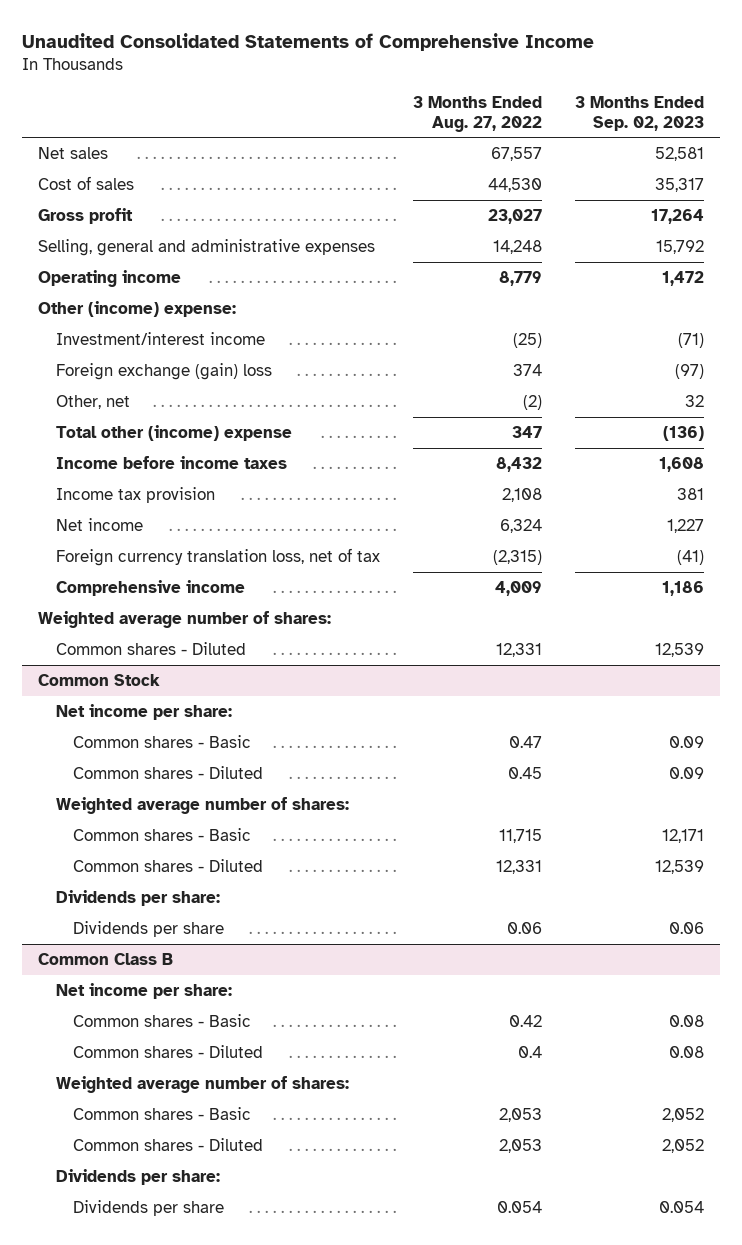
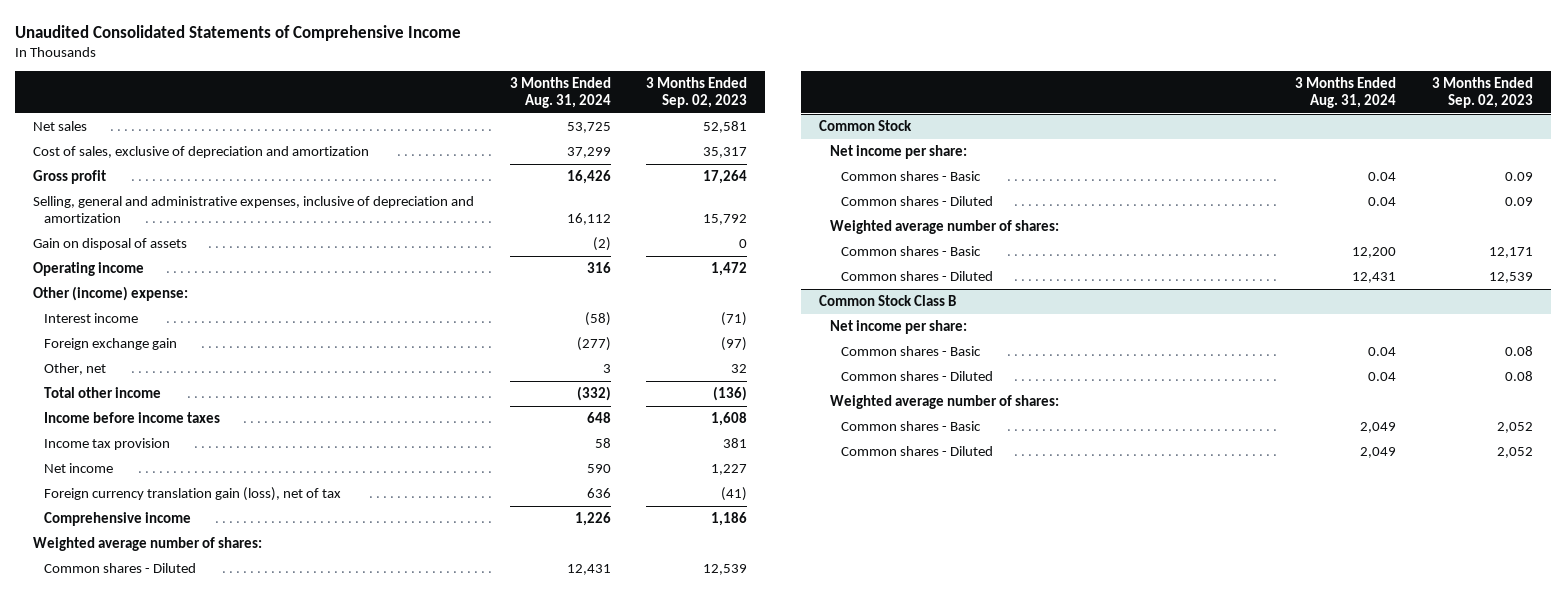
- | 3 Months Ended Aug. 27, 2022 | 3 Months Ended Sep. 02, 2023
+ | 3 Months Ended Aug. 31, 2024 | 3 Months Ended Sep. 02, 2023
- Cost of sales | 44,530 | 35,317
+ Cost of sales, exclusive of depreciation and amortization | 37,299 | 35,317
- Selling, general and administrative expenses | 14,248 | 15,792
+ Selling, general and administrative expenses, inclusive of depreciation and amortization | 16,112 | 15,792
+ Gain on disposal of assets | (2) | 0
- Investment/interest income | (25) | (71)
- Foreign exchange (gain) loss | 374 | (97)
+ Interest income | (58) | (71)
+ Foreign exchange gain | (277) | (97)
- Total other (income) expense | 347 | (136)
+ Total other income | (332) | (136)
- Foreign currency translation loss, net of tax | (2,315) | (41)
+ Foreign currency translation gain (loss), net of tax | 636 | (41)
@ Common Stock
- Dividends per share:
- Dividends per share | 0.06 | 0.06
- Common Class B
+ Common Stock Class B
- Dividends per share:
- Dividends per share | 0.054 | 0.054

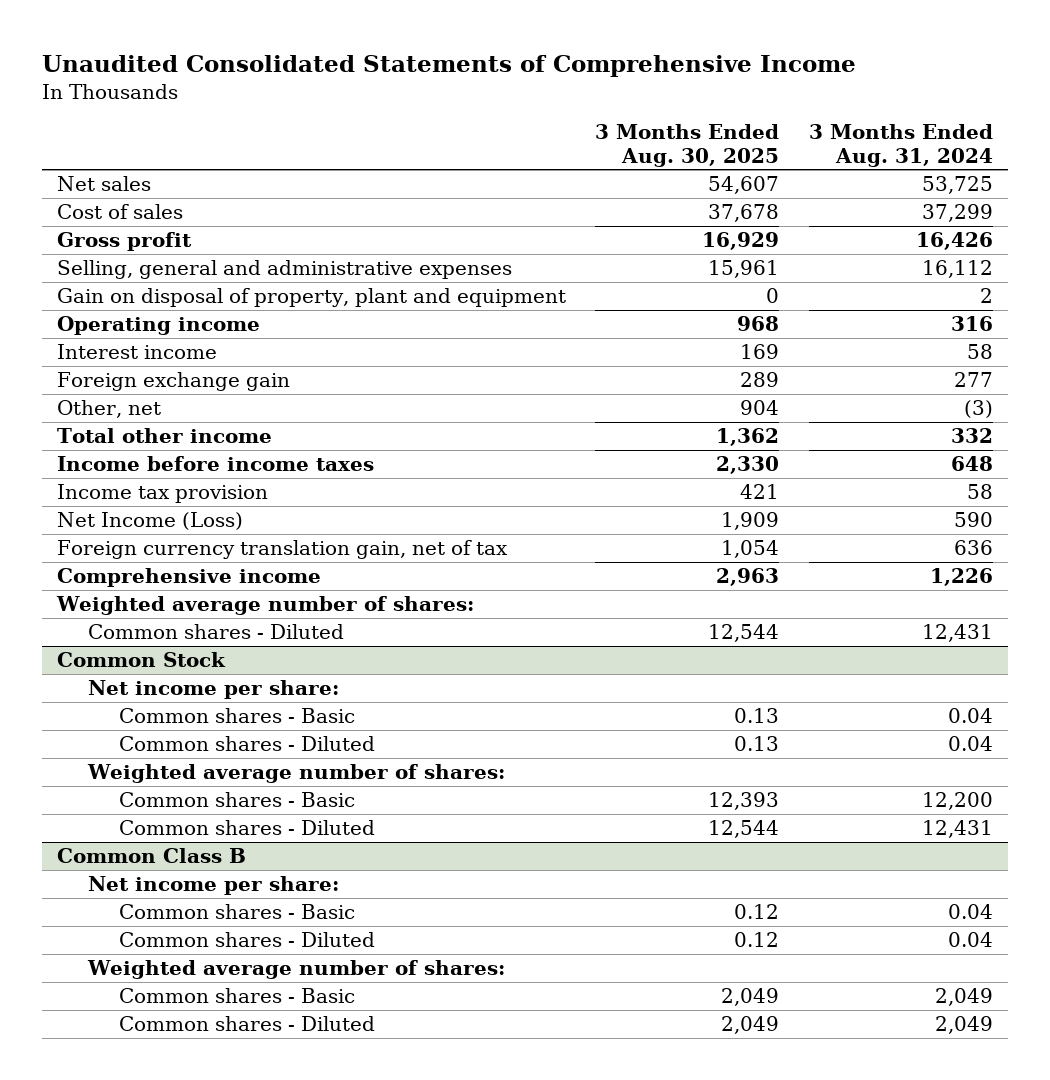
- | 3 Months Ended Aug. 31, 2024 | 3 Months Ended Sep. 02, 2023
+ | 3 Months Ended Aug. 30, 2025 | 3 Months Ended Aug. 31, 2024
- Cost of sales, exclusive of depreciation and amortization | 37,299 | 35,317
+ Cost of sales | 37,678 | 37,299
- Selling, general and administrative expenses, inclusive of depreciation and amortization | 16,112 | 15,792
- Gain on disposal of assets | (2) | 0
+ Selling, general and administrative expenses | 15,961 | 16,112
+ Gain on disposal of property, plant and equipment | 0 | 2
- Other (income) expense:
- Interest income | (58) | (71)
- Foreign exchange gain | (277) | (97)
- Other, net | 3 | 32
- Total other income | (332) | (136)
+ Interest income | 169 | 58
+ Foreign exchange gain | 289 | 277
+ Other, net | 904 | (3)
+ Total other income | 1,362 | 332
- Net income | 590 | 1,227
- Foreign currency translation gain (loss), net of tax | 636 | (41)
+ Net Income (Loss) | 1,909 | 590
+ Foreign currency translation gain, net of tax | 1,054 | 636
- Common Stock Class B
+ Common Class B

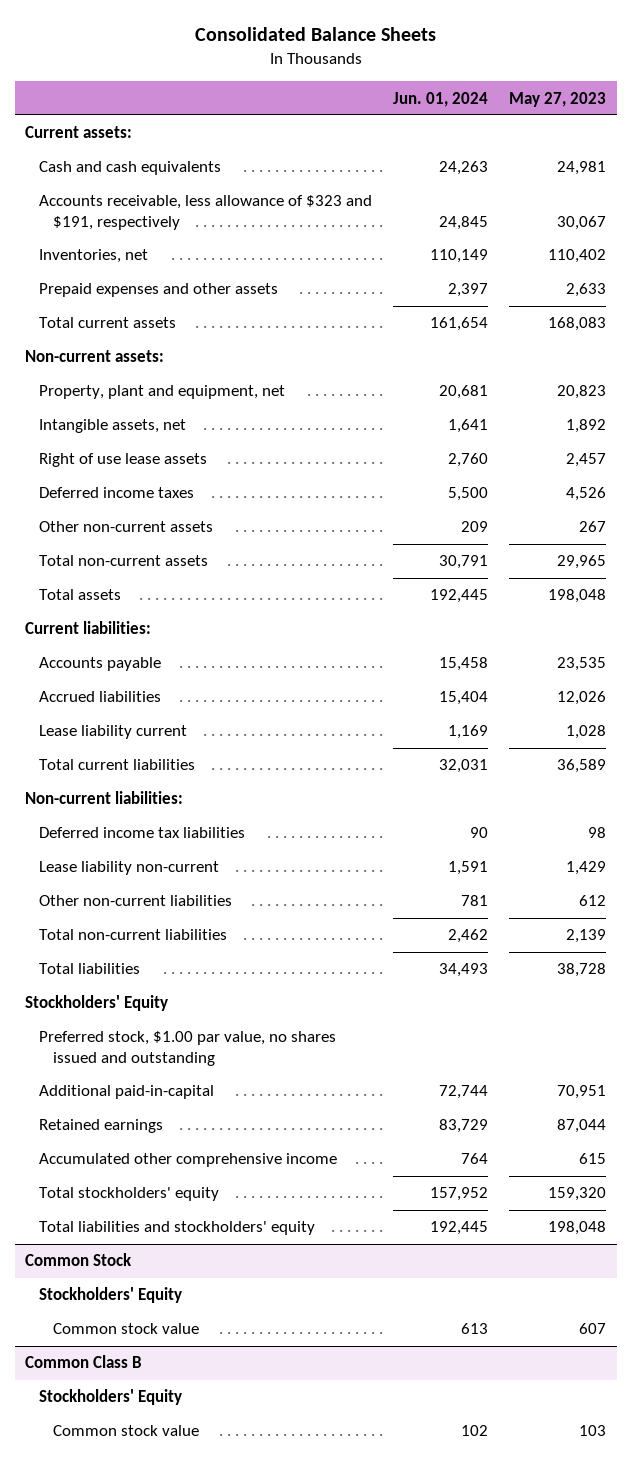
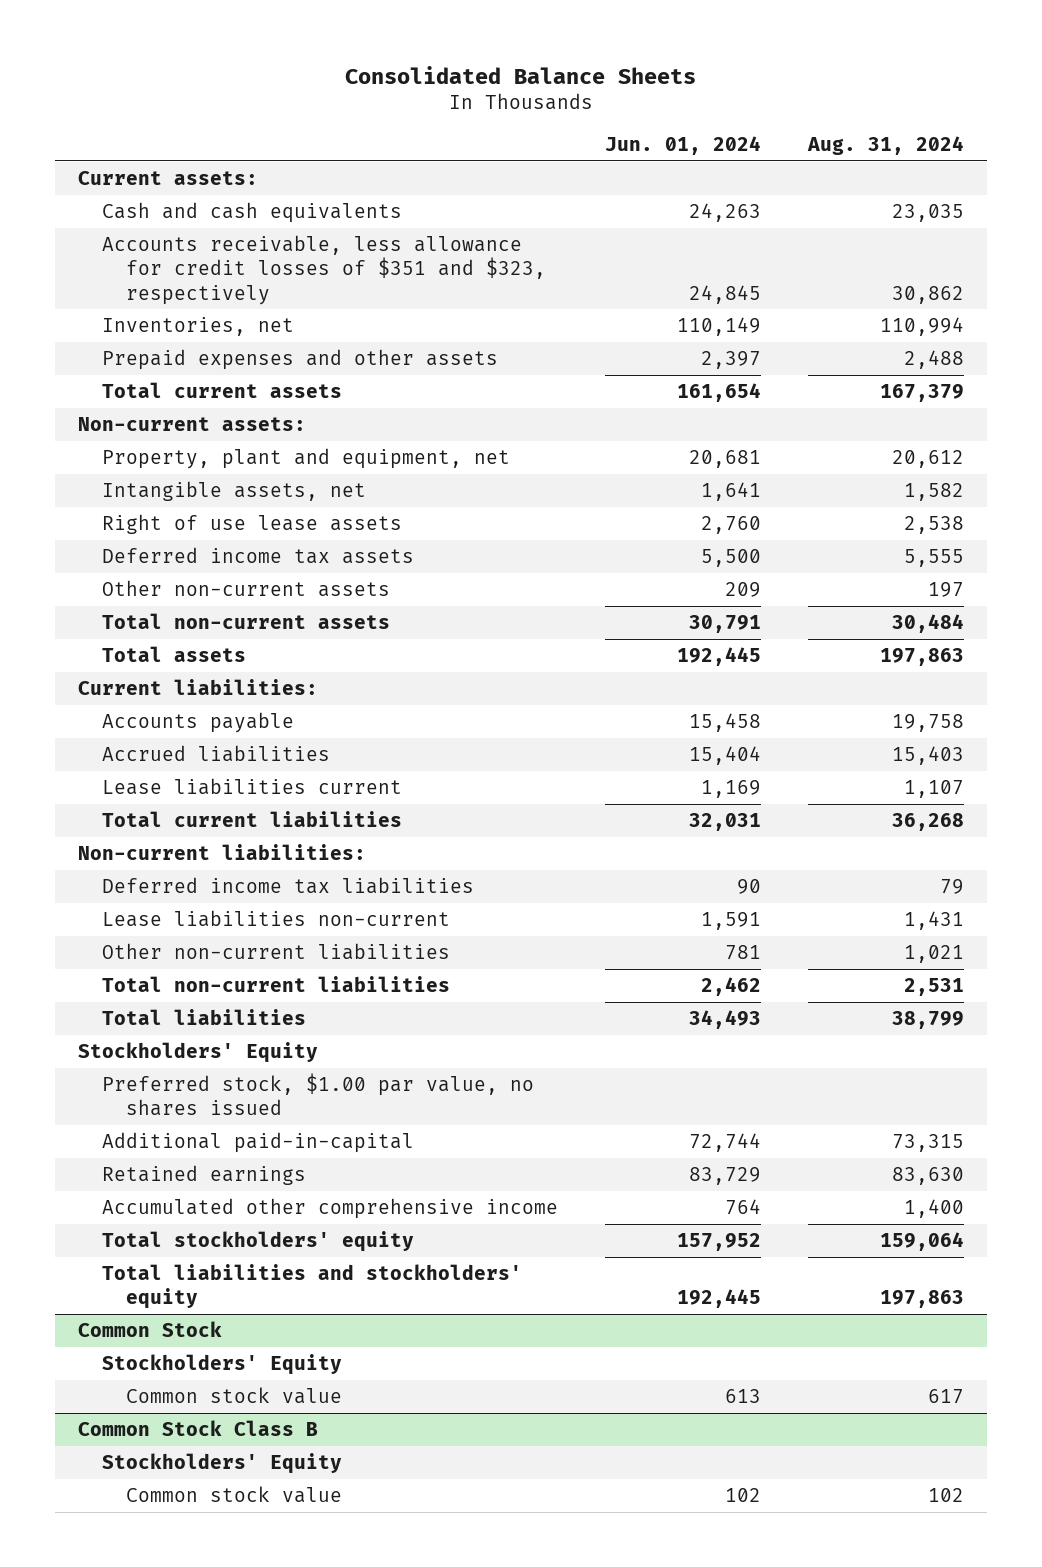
- | Jun. 01, 2024 | May 27, 2023
+ | Jun. 01, 2024 | Aug. 31, 2024
- Accounts receivable, less allowance of $323 and $191, respectively | 24,845 | 30,067
+ Accounts receivable, less allowance for credit losses of $351 and $323, respectively | 24,845 | 30,862
- Deferred income taxes | 5,500 | 4,526
+ Deferred income tax assets | 5,500 | 5,555
- Lease liability current | 1,169 | 1,028
+ Lease liabilities current | 1,169 | 1,107
- Lease liability non-current | 1,591 | 1,429
+ Lease liabilities non-current | 1,591 | 1,431
- Preferred stock, $1.00 par value, no shares issued and outstanding
+ Preferred stock, $1.00 par value, no shares issued
- Common Class B
+ Common Stock Class B

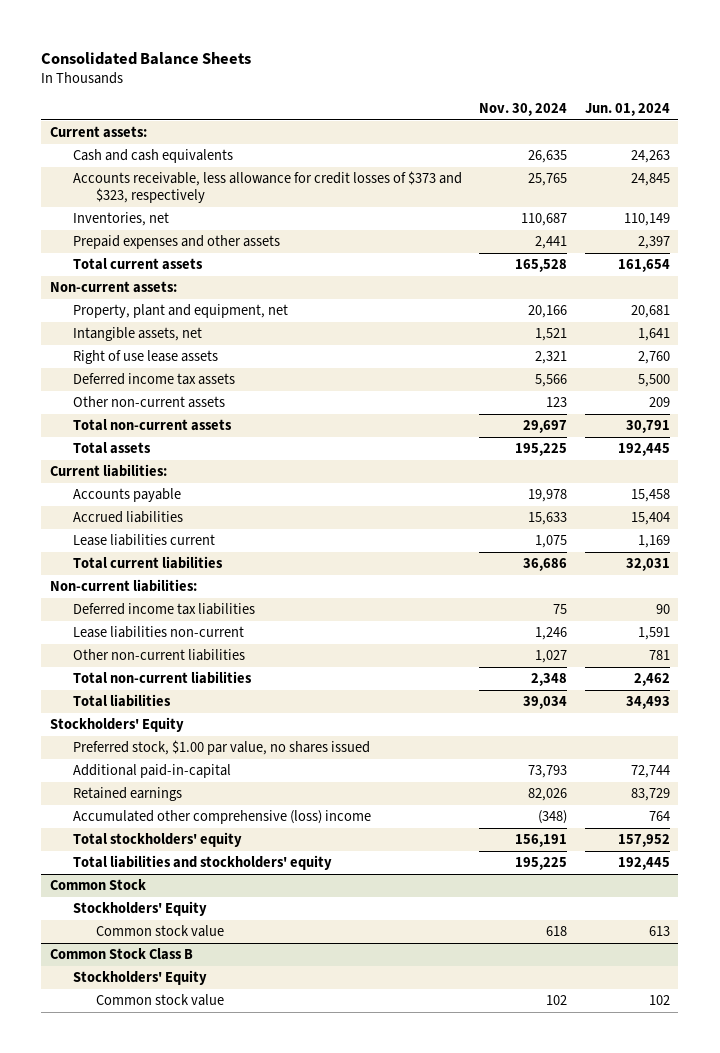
- | Jun. 01, 2024 | Aug. 31, 2024
+ | Nov. 30, 2024 | Jun. 01, 2024
- Accounts receivable, less allowance for credit losses of $351 and $323, respectively | 24,845 | 30,862
+ Accounts receivable, less allowance for credit losses of $373 and $323, respectively | 25,765 | 24,845
- Accumulated other comprehensive income | 764 | 1,400
+ Accumulated other comprehensive (loss) income | (348) | 764

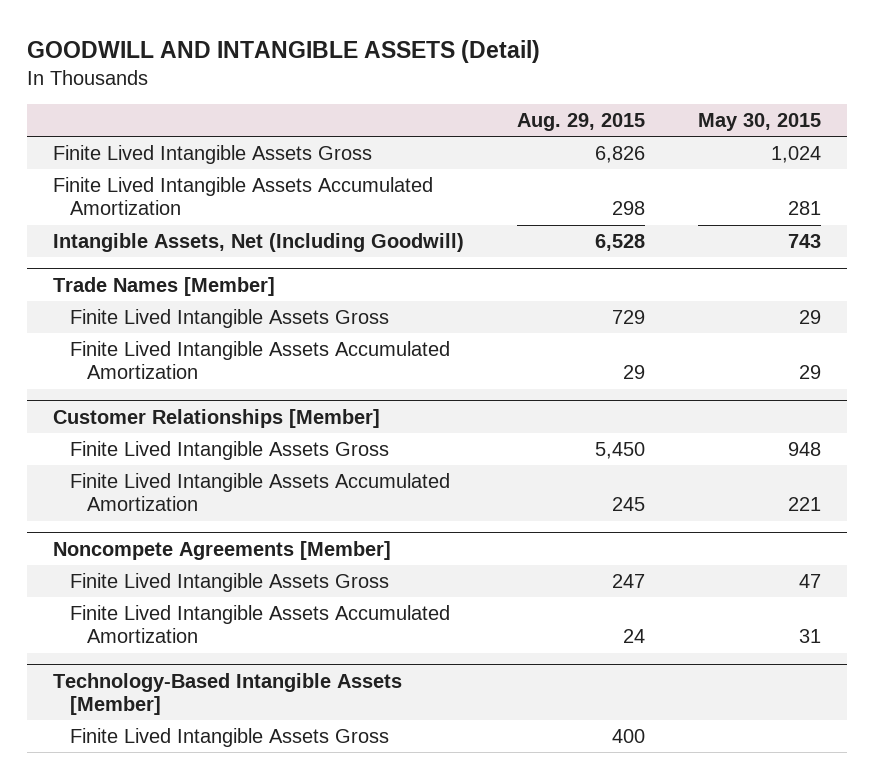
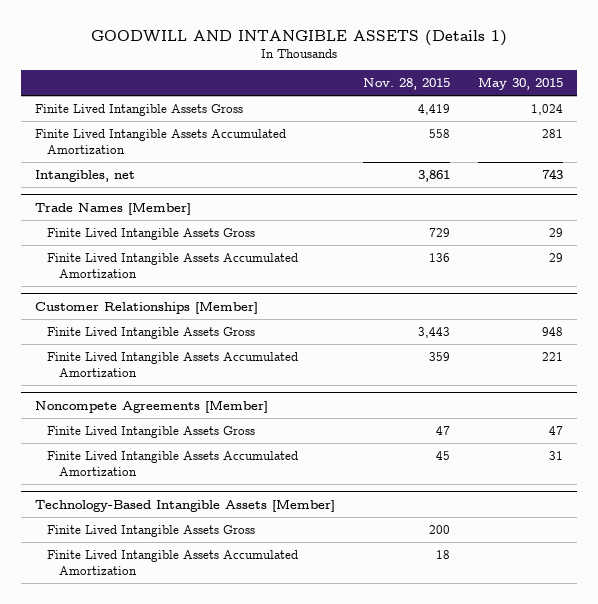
- GOODWILL AND INTANGIBLE ASSETS (Detail)
+ GOODWILL AND INTANGIBLE ASSETS (Details 1)
- | Aug. 29, 2015 | May 30, 2015
+ | Nov. 28, 2015 | May 30, 2015
- Intangible Assets, Net (Including Goodwill) | 6,528 | 743
+ Intangibles, net | 3,861 | 743
@ Technology-Based Intangible Assets [Member]
+ Finite Lived Intangible Assets Accumulated Amortization | 18 |

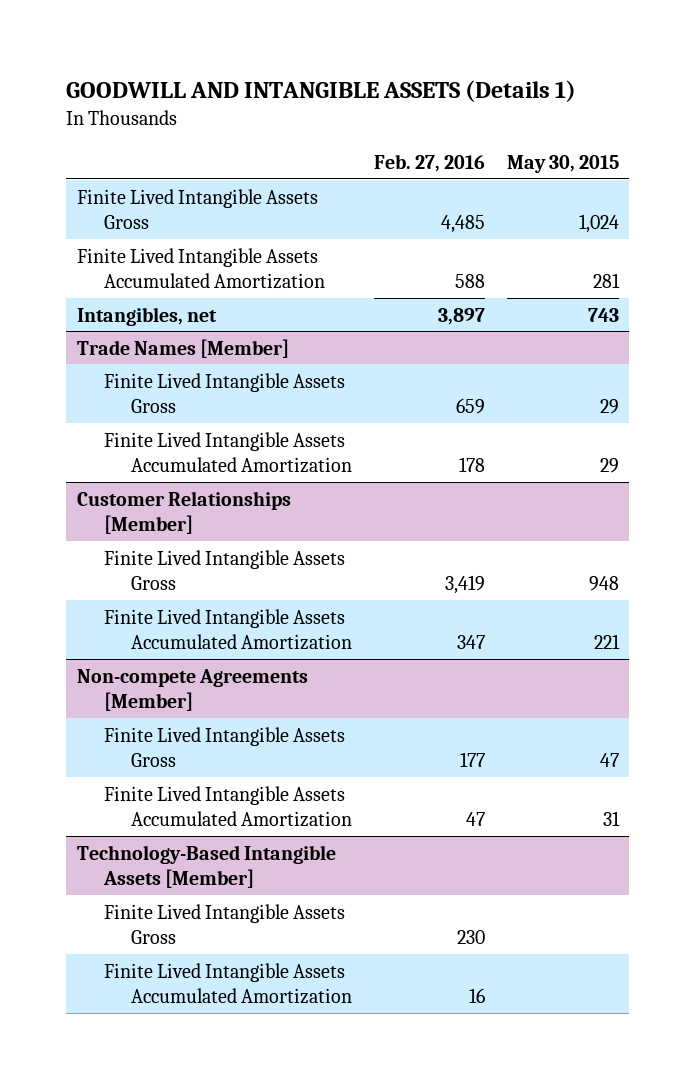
- | Nov. 28, 2015 | May 30, 2015
+ | Feb. 27, 2016 | May 30, 2015
- Noncompete Agreements [Member]
+ Non-compete Agreements [Member]

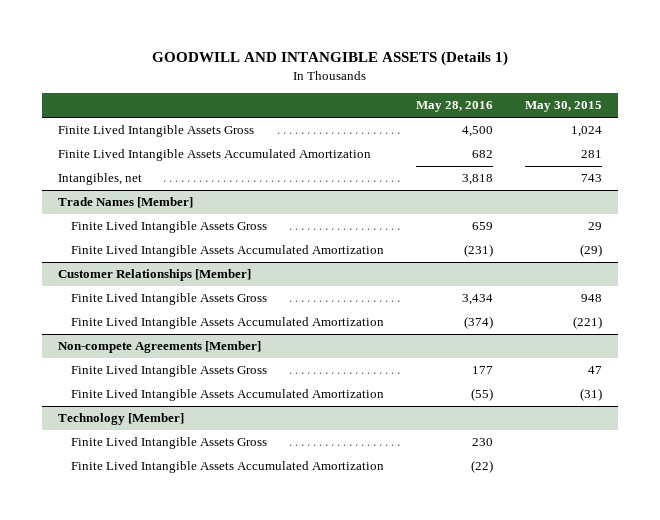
- | Feb. 27, 2016 | May 30, 2015
+ | May 28, 2016 | May 30, 2015
@ Trade Names [Member]
- Finite Lived Intangible Assets Accumulated Amortization | 178 | 29
+ Finite Lived Intangible Assets Accumulated Amortization | (231) | (29)
@ Customer Relationships [Member]
- Finite Lived Intangible Assets Accumulated Amortization | 347 | 221
+ Finite Lived Intangible Assets Accumulated Amortization | (374) | (221)
@ Non-compete Agreements [Member]
- Finite Lived Intangible Assets Accumulated Amortization | 47 | 31
- Technology-Based Intangible Assets [Member]
@ Non-compete Agreements [Member]
+ Finite Lived Intangible Assets Accumulated Amortization | (55) | (31)
+ Technology [Member]

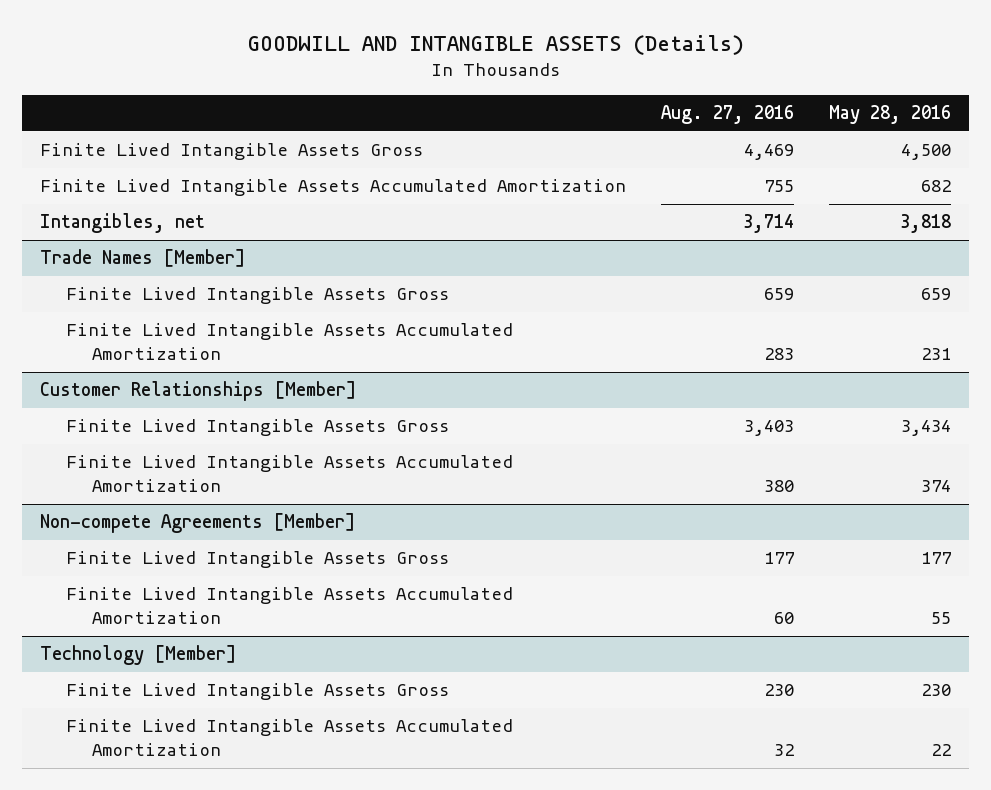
- GOODWILL AND INTANGIBLE ASSETS (Details 1)
+ GOODWILL AND INTANGIBLE ASSETS (Details)
- | May 28, 2016 | May 30, 2015
+ | Aug. 27, 2016 | May 28, 2016
@ Trade Names [Member]
- Finite Lived Intangible Assets Accumulated Amortization | (231) | (29)
+ Finite Lived Intangible Assets Accumulated Amortization | 283 | 231
@ Customer Relationships [Member]
- Finite Lived Intangible Assets Accumulated Amortization | (374) | (221)
+ Finite Lived Intangible Assets Accumulated Amortization | 380 | 374
@ Non-compete Agreements [Member]
- Finite Lived Intangible Assets Accumulated Amortization | (55) | (31)
+ Finite Lived Intangible Assets Accumulated Amortization | 60 | 55
@ Technology [Member]
- Finite Lived Intangible Assets Accumulated Amortization | (22) |
+ Finite Lived Intangible Assets Accumulated Amortization | 32 | 22

